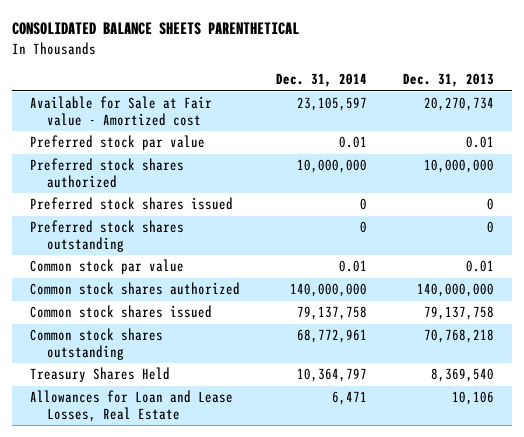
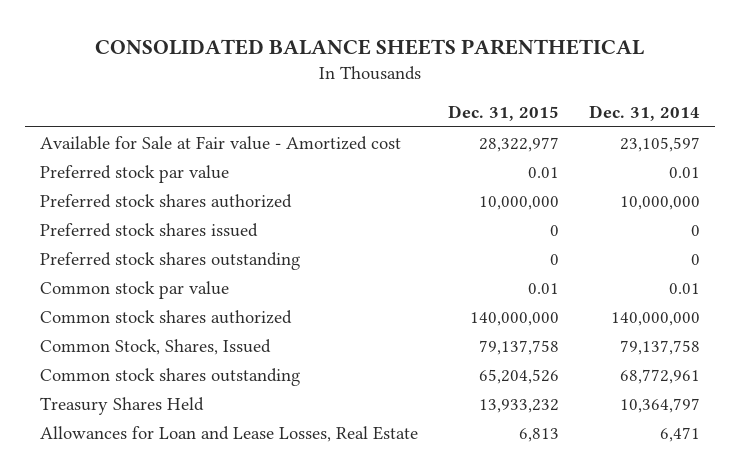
- | Dec. 31, 2014 | Dec. 31, 2013
+ | Dec. 31, 2015 | Dec. 31, 2014
- Common stock shares issued | 79,137,758 | 79,137,758
+ Common Stock, Shares, Issued | 79,137,758 | 79,137,758

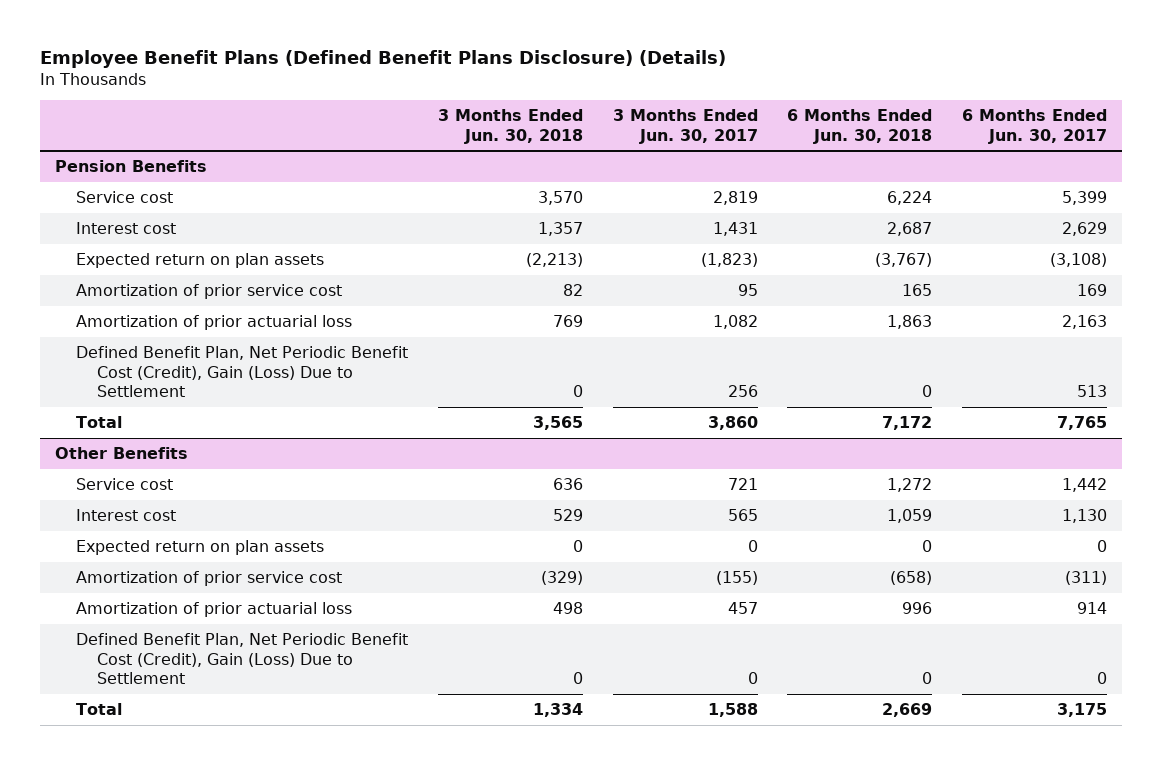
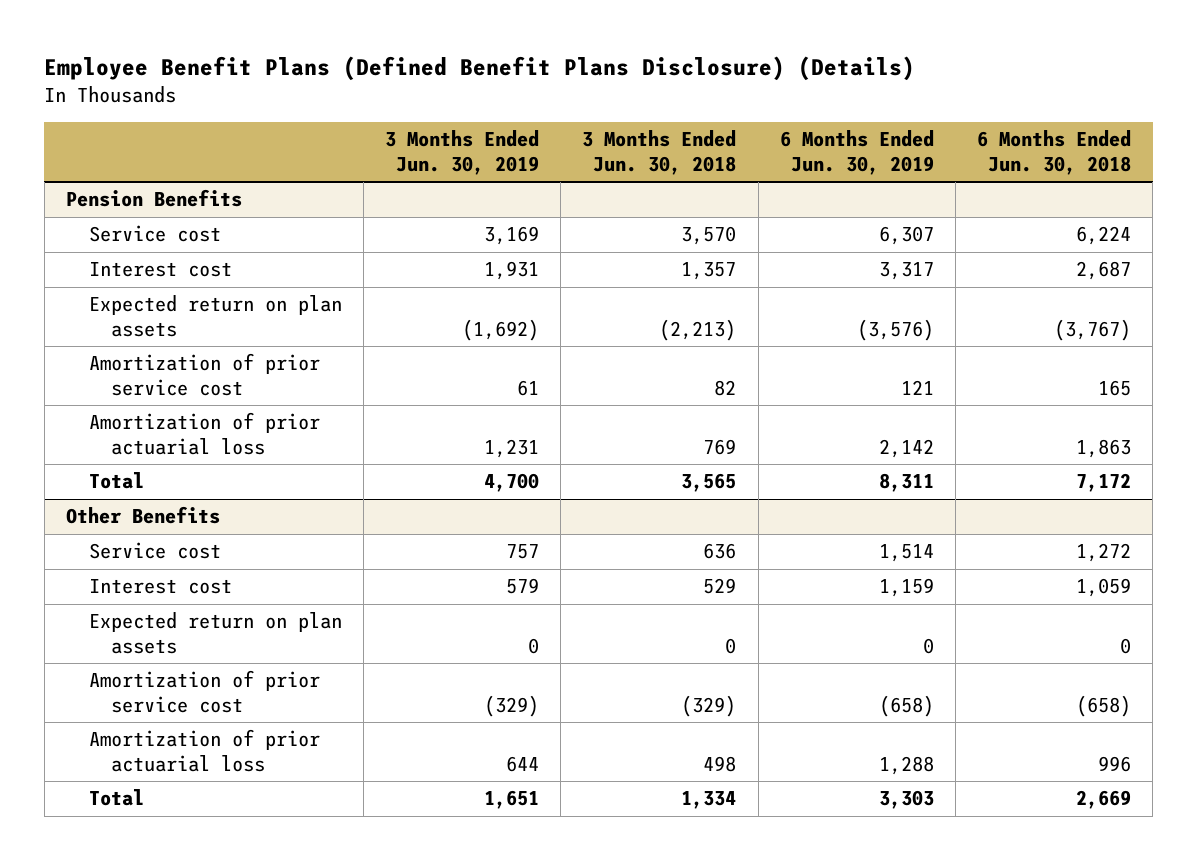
- | 3 Months Ended Jun. 30, 2018 | 3 Months Ended Jun. 30, 2017 | 6 Months Ended Jun. 30, 2018 | 6 Months Ended Jun. 30, 2017
+ | 3 Months Ended Jun. 30, 2019 | 3 Months Ended Jun. 30, 2018 | 6 Months Ended Jun. 30, 2019 | 6 Months Ended Jun. 30, 2018
@ Pension Benefits
- Defined Benefit Plan, Net Periodic Benefit Cost (Credit), Gain (Loss) Due to Settlement | 0 | 256 | 0 | 513
@ Other Benefits
- Defined Benefit Plan, Net Periodic Benefit Cost (Credit), Gain (Loss) Due to Settlement | 0 | 0 | 0 | 0

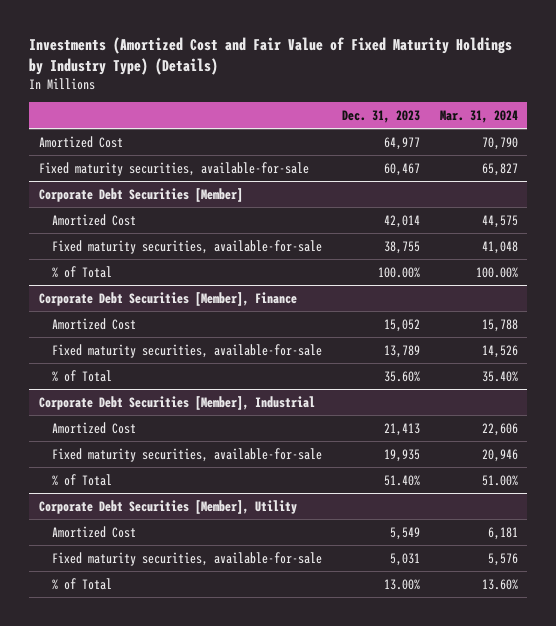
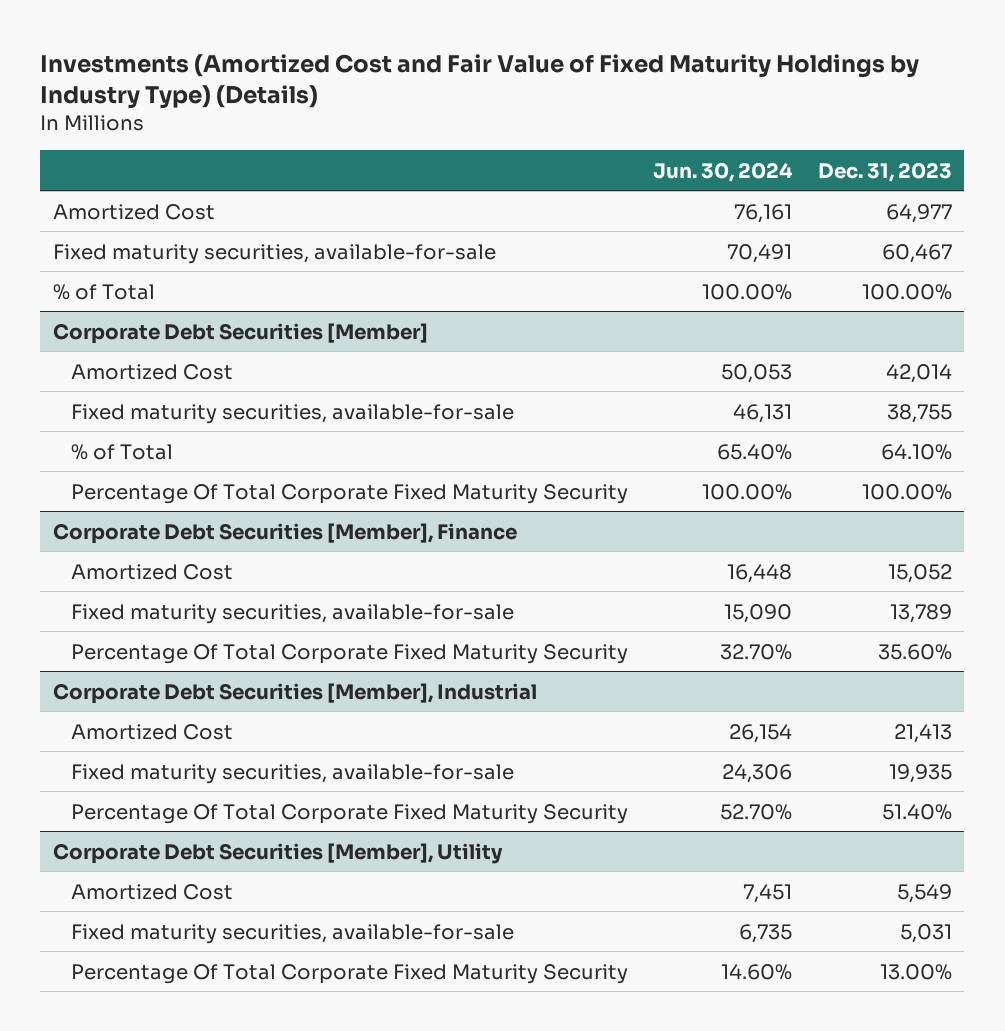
- | Dec. 31, 2023 | Mar. 31, 2024
+ | Jun. 30, 2024 | Dec. 31, 2023
+ % of Total | 100.00% | 100.00%
@ Corporate Debt Securities [Member]
- % of Total | 100.00% | 100.00%
+ % of Total | 65.40% | 64.10%
+ Percentage Of Total Corporate Fixed Maturity Security | 100.00% | 100.00%
@ Corporate Debt Securities [Member], Finance
- % of Total | 35.60% | 35.40%
+ Percentage Of Total Corporate Fixed Maturity Security | 32.70% | 35.60%
@ Corporate Debt Securities [Member], Industrial
- % of Total | 51.40% | 51.00%
+ Percentage Of Total Corporate Fixed Maturity Security | 52.70% | 51.40%
@ Corporate Debt Securities [Member], Utility
- % of Total | 13.00% | 13.60%
+ Percentage Of Total Corporate Fixed Maturity Security | 14.60% | 13.00%

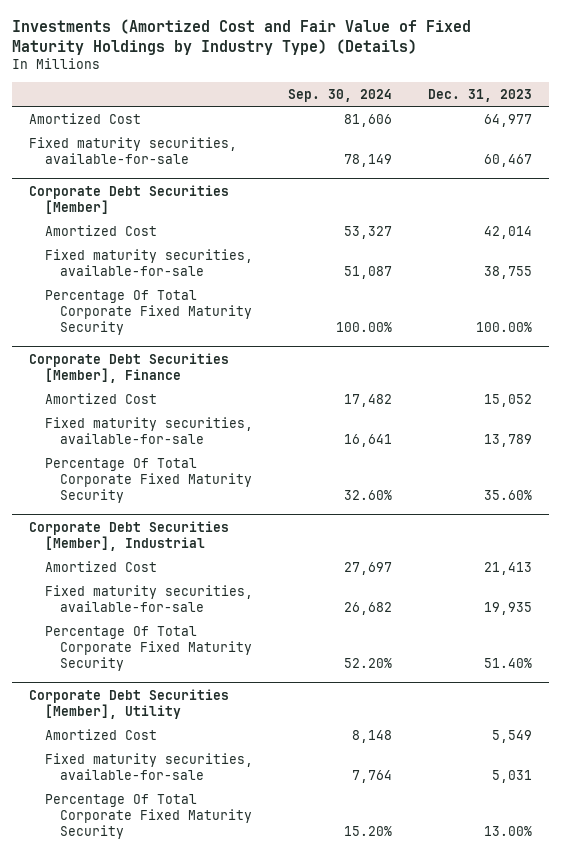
- | Jun. 30, 2024 | Dec. 31, 2023
+ | Sep. 30, 2024 | Dec. 31, 2023
- % of Total | 100.00% | 100.00%
@ Corporate Debt Securities [Member]
- % of Total | 65.40% | 64.10%

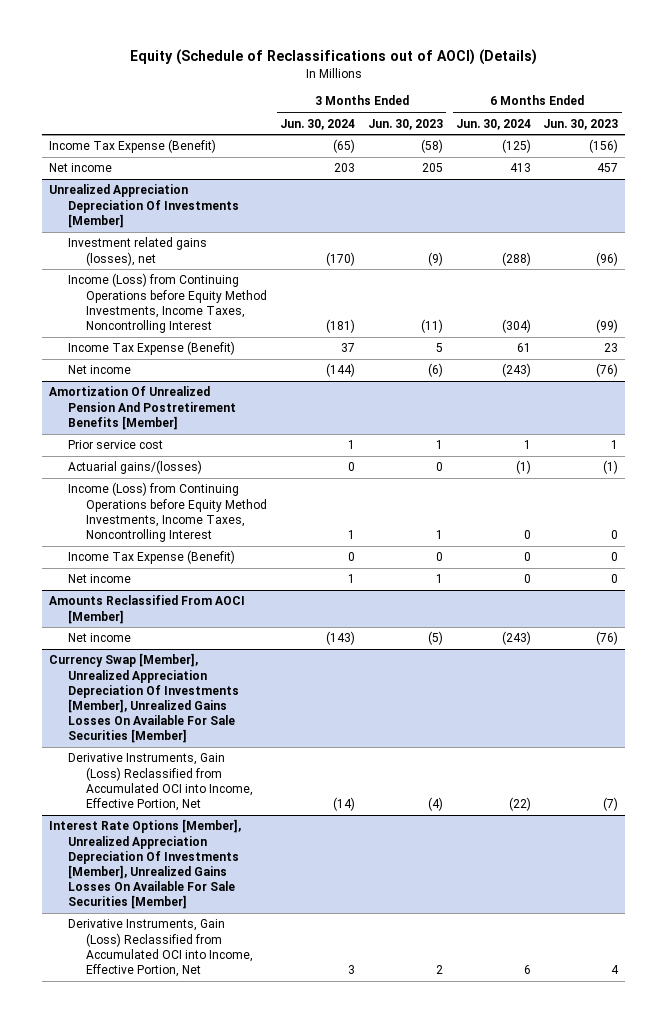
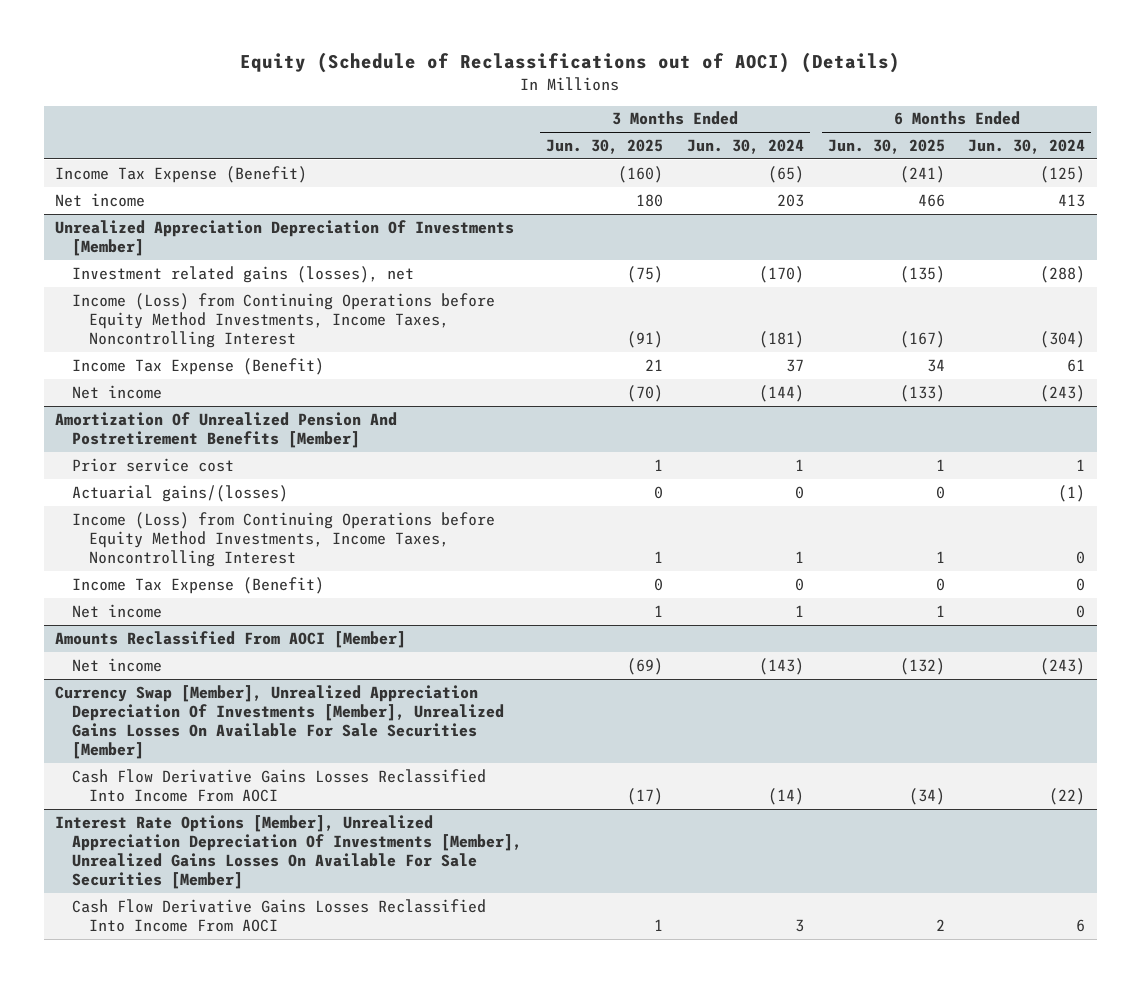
- | 3 Months Ended Jun. 30, 2024 | 3 Months Ended Jun. 30, 2023 | 6 Months Ended Jun. 30, 2024 | 6 Months Ended Jun. 30, 2023
+ | 3 Months Ended Jun. 30, 2025 | 3 Months Ended Jun. 30, 2024 | 6 Months Ended Jun. 30, 2025 | 6 Months Ended Jun. 30, 2024
@ Currency Swap [Member], Unrealized Appreciation Depreciation Of Investments [Member], Unrealized Gains Losses On Available For Sale Securities [Member]
- Derivative Instruments, Gain (Loss) Reclassified from Accumulated OCI into Income, Effective Portion, Net | (14) | (4) | (22) | (7)
+ Cash Flow Derivative Gains Losses Reclassified Into Income From AOCI | (17) | (14) | (34) | (22)
@ Interest Rate Options [Member], Unrealized Appreciation Depreciation Of Investments [Member], Unrealized Gains Losses On Available For Sale Securities [Member]
- Derivative Instruments, Gain (Loss) Reclassified from Accumulated OCI into Income, Effective Portion, Net | 3 | 2 | 6 | 4
+ Cash Flow Derivative Gains Losses Reclassified Into Income From AOCI | 1 | 3 | 2 | 6

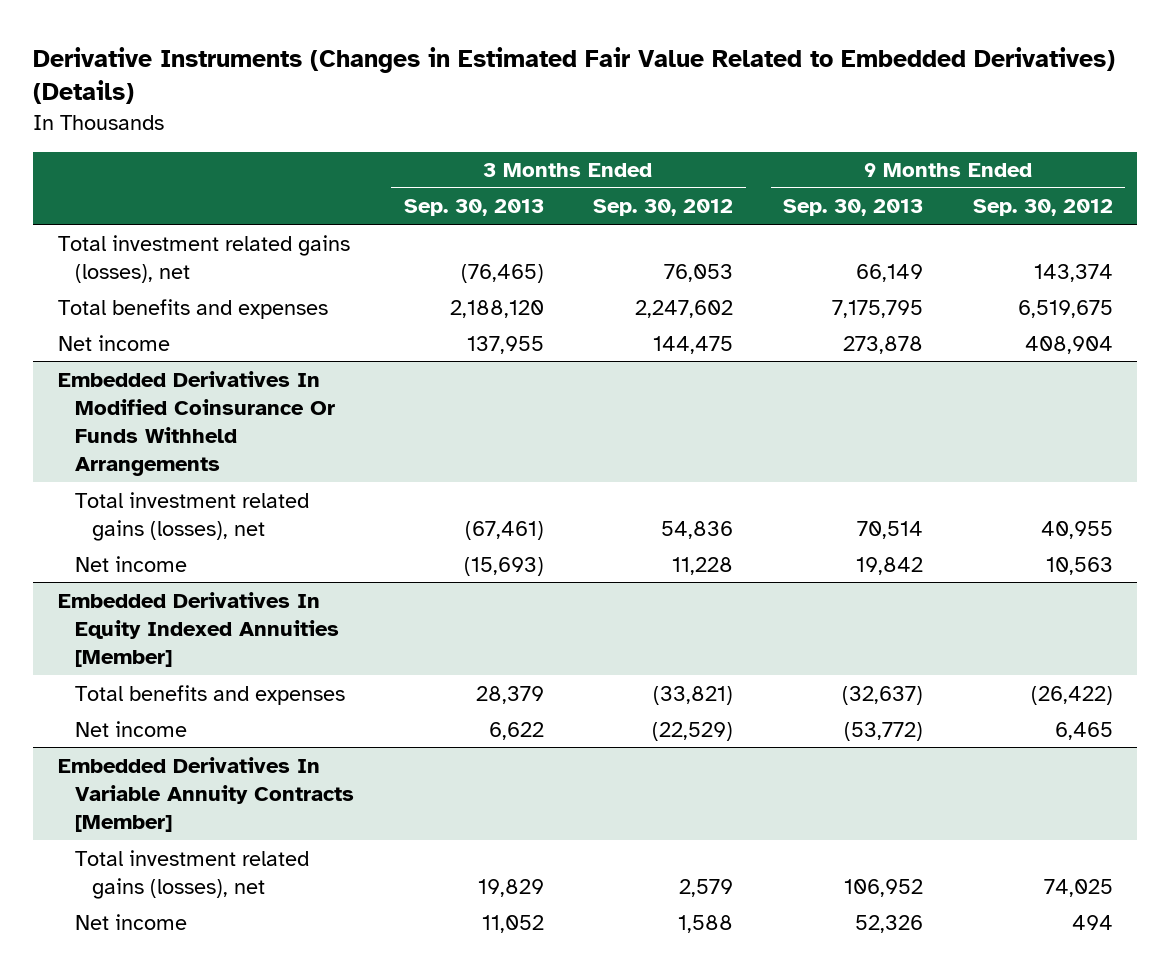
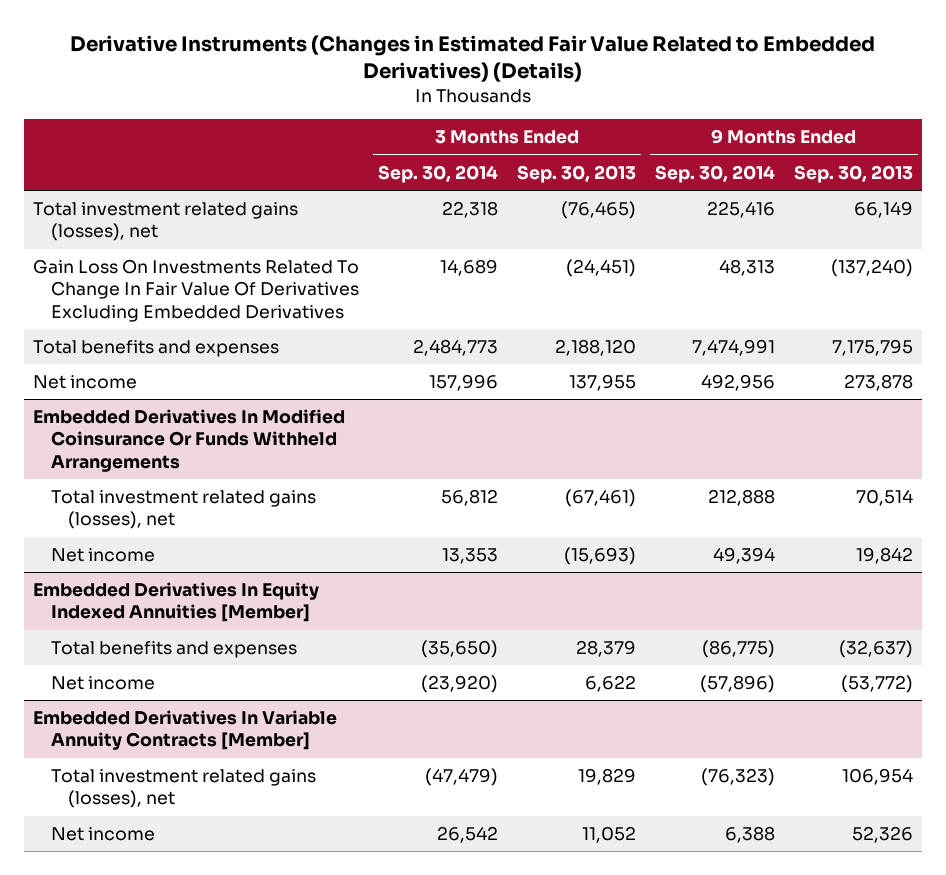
- | 3 Months Ended Sep. 30, 2013 | 3 Months Ended Sep. 30, 2012 | 9 Months Ended Sep. 30, 2013 | 9 Months Ended Sep. 30, 2012
+ | 3 Months Ended Sep. 30, 2014 | 3 Months Ended Sep. 30, 2013 | 9 Months Ended Sep. 30, 2014 | 9 Months Ended Sep. 30, 2013
+ Gain Loss On Investments Related To Change In Fair Value Of Derivatives Excluding Embedded Derivatives | 14,689 | (24,451) | 48,313 | (137,240)
@ Embedded Derivatives In Variable Annuity Contracts [Member]
- Total investment related gains (losses), net | 19,829 | 2,579 | 106,952 | 74,025
+ Total investment related gains (losses), net | (47,479) | 19,829 | (76,323) | 106,954

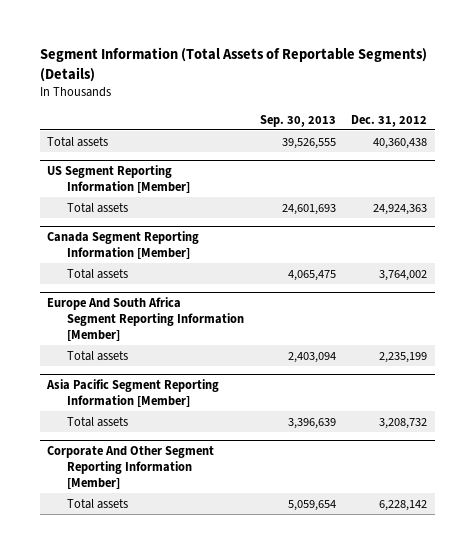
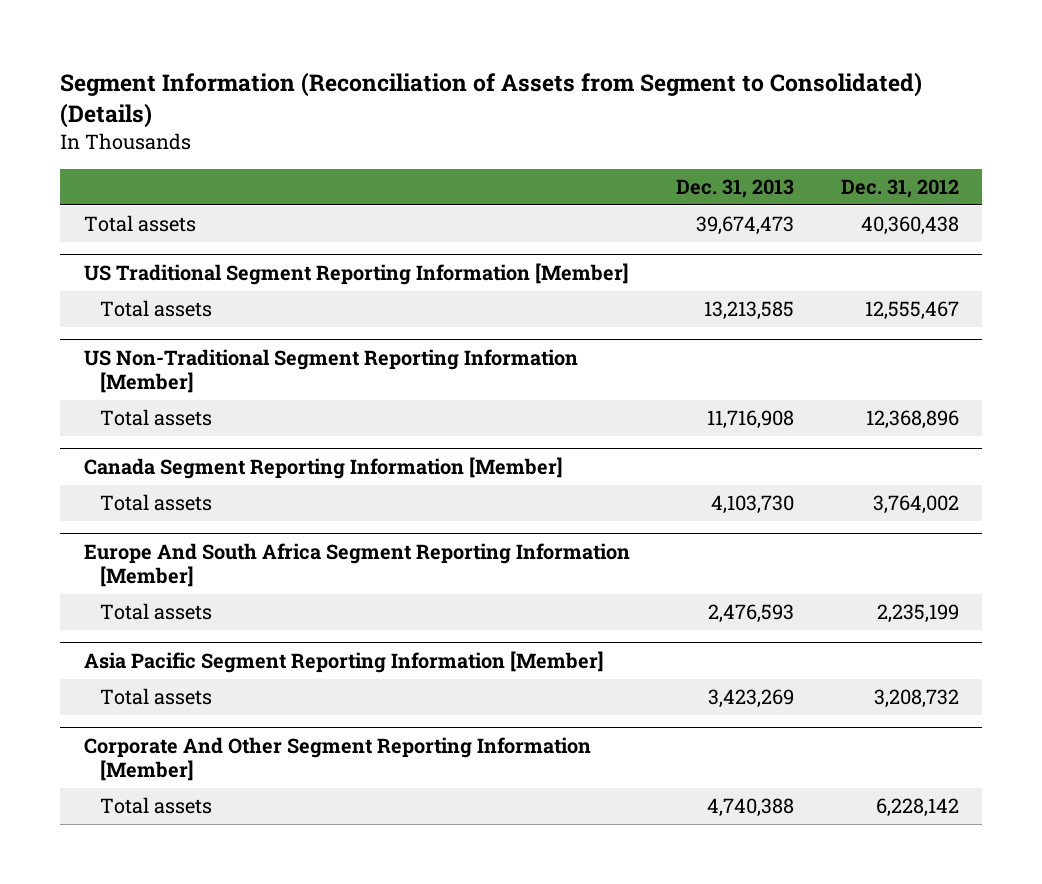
- Segment Information (Total Assets of Reportable Segments) (Details)
+ Segment Information (Reconciliation of Assets from Segment to Consolidated) (Details)
- | Sep. 30, 2013 | Dec. 31, 2012
+ | Dec. 31, 2013 | Dec. 31, 2012
- US Segment Reporting Information [Member]
- Total assets | 24,601,693 | 24,924,363
+ US Traditional Segment Reporting Information [Member]
+ Total assets | 13,213,585 | 12,555,467
+ US Non-Traditional Segment Reporting Information [Member]
+ Total assets | 11,716,908 | 12,368,896

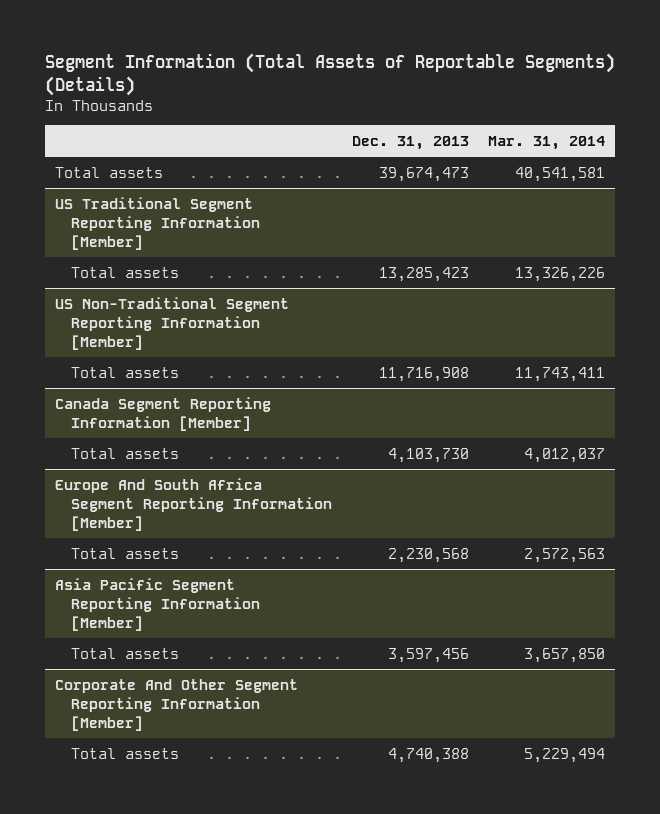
- Segment Information (Reconciliation of Assets from Segment to Consolidated) (Details)
+ Segment Information (Total Assets of Reportable Segments) (Details)
- | Dec. 31, 2013 | Dec. 31, 2012
+ | Dec. 31, 2013 | Mar. 31, 2014
@ US Traditional Segment Reporting Information [Member]
- Total assets | 13,213,585 | 12,555,467
+ Total assets | 13,285,423 | 13,326,226
@ Europe And South Africa Segment Reporting Information [Member]
- Total assets | 2,476,593 | 2,235,199
+ Total assets | 2,230,568 | 2,572,563
@ Asia Pacific Segment Reporting Information [Member]
- Total assets | 3,423,269 | 3,208,732
+ Total assets | 3,597,456 | 3,657,850

